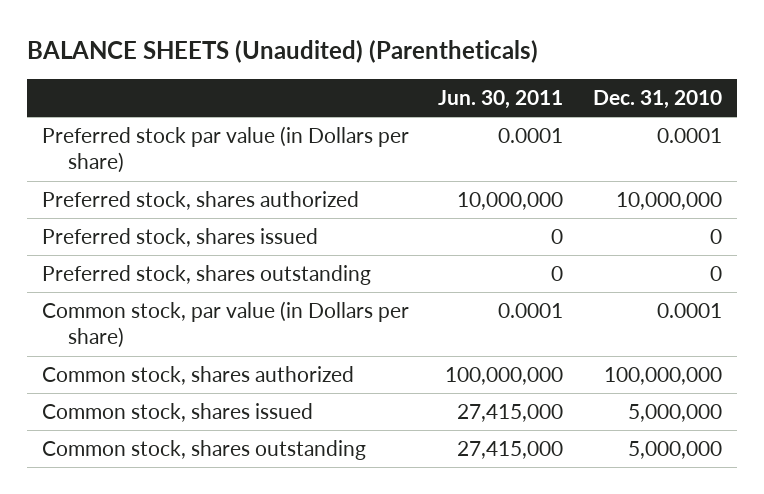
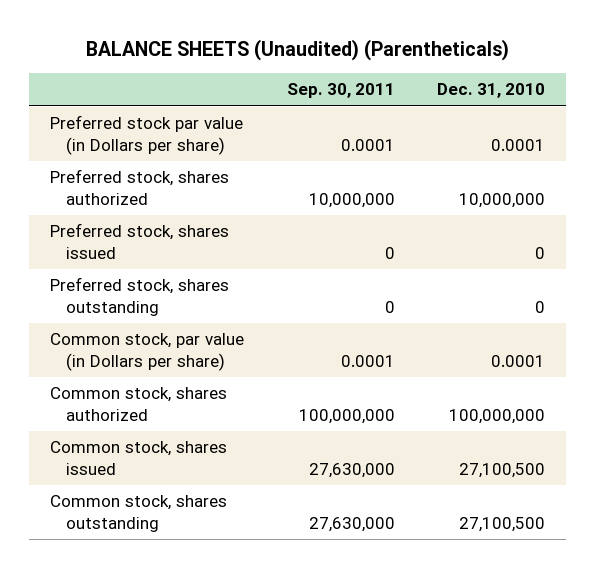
- | Jun. 30, 2011 | Dec. 31, 2010
+ | Sep. 30, 2011 | Dec. 31, 2010
- Common stock, shares issued | 27,415,000 | 5,000,000
- Common stock, shares outstanding | 27,415,000 | 5,000,000
+ Common stock, shares issued | 27,630,000 | 27,100,500
+ Common stock, shares outstanding | 27,630,000 | 27,100,500

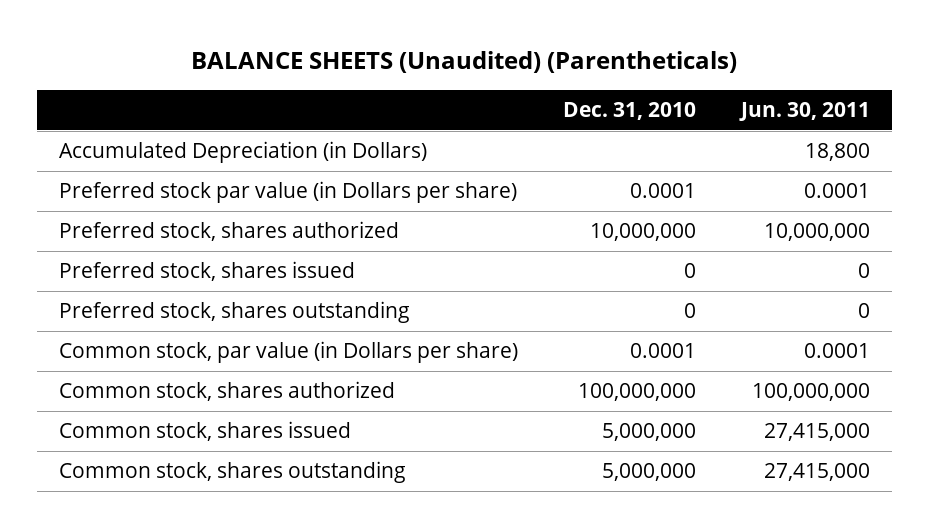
- | Sep. 30, 2011 | Dec. 31, 2010
+ | Dec. 31, 2010 | Jun. 30, 2011
+ Accumulated Depreciation (in Dollars) | | 18,800
- Common stock, shares issued | 27,630,000 | 27,100,500
- Common stock, shares outstanding | 27,630,000 | 27,100,500
+ Common stock, shares issued | 5,000,000 | 27,415,000
+ Common stock, shares outstanding | 5,000,000 | 27,415,000

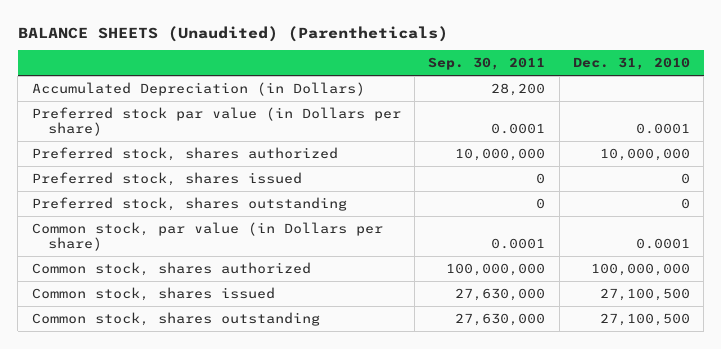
- | Dec. 31, 2010 | Jun. 30, 2011
+ | Sep. 30, 2011 | Dec. 31, 2010
- Common stock, shares issued | 5,000,000 | 27,415,000
- Common stock, shares outstanding | 5,000,000 | 27,415,000
+ Common stock, shares issued | 27,630,000 | 27,100,500
+ Common stock, shares outstanding | 27,630,000 | 27,100,500

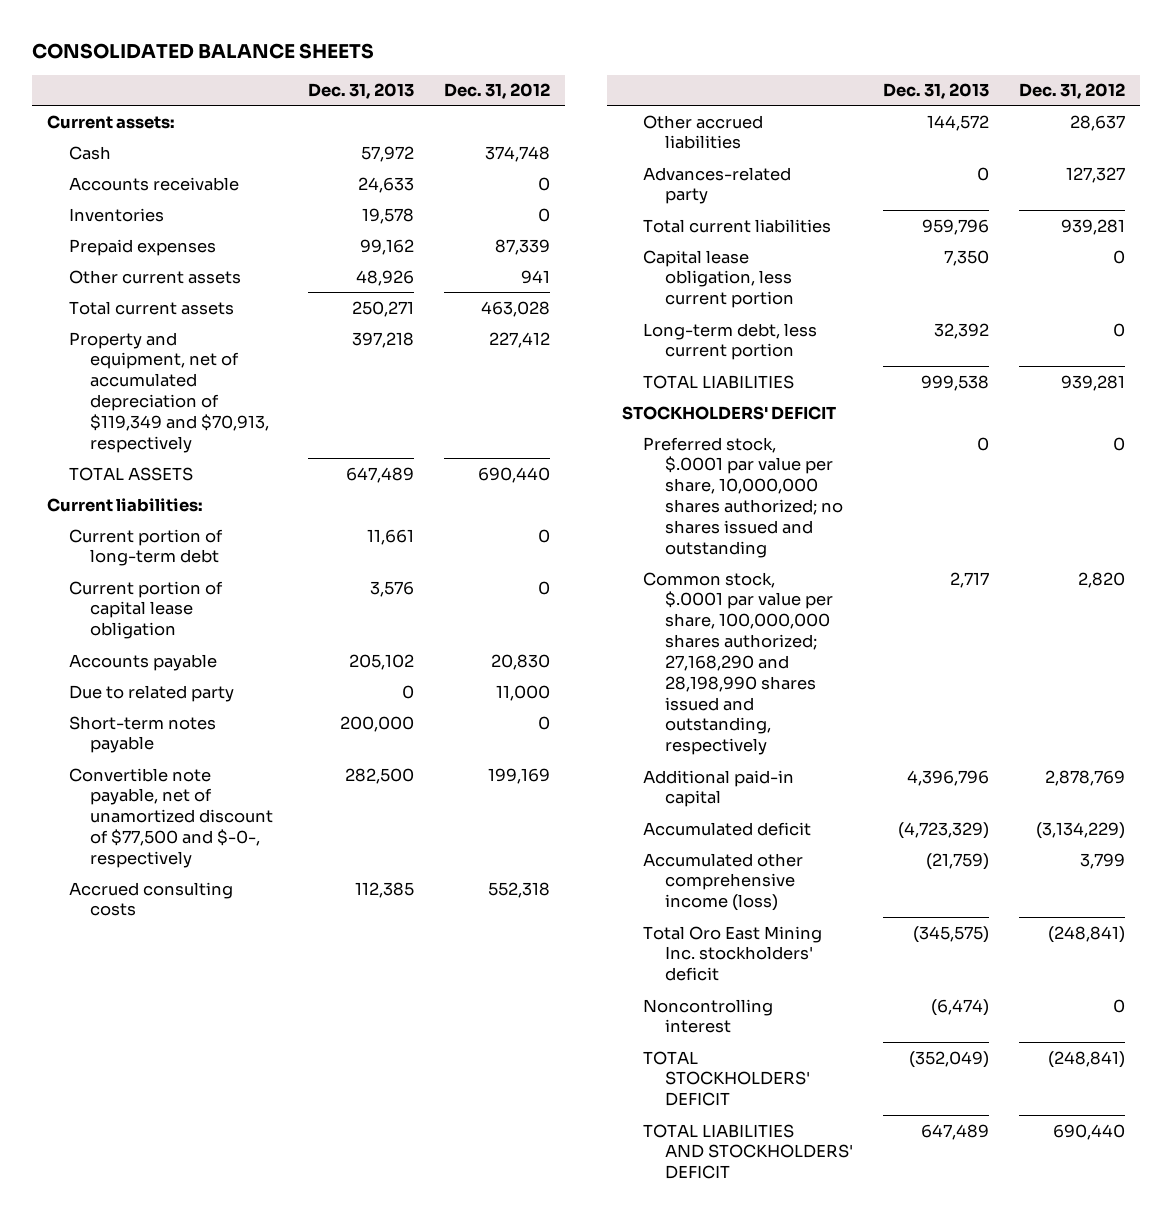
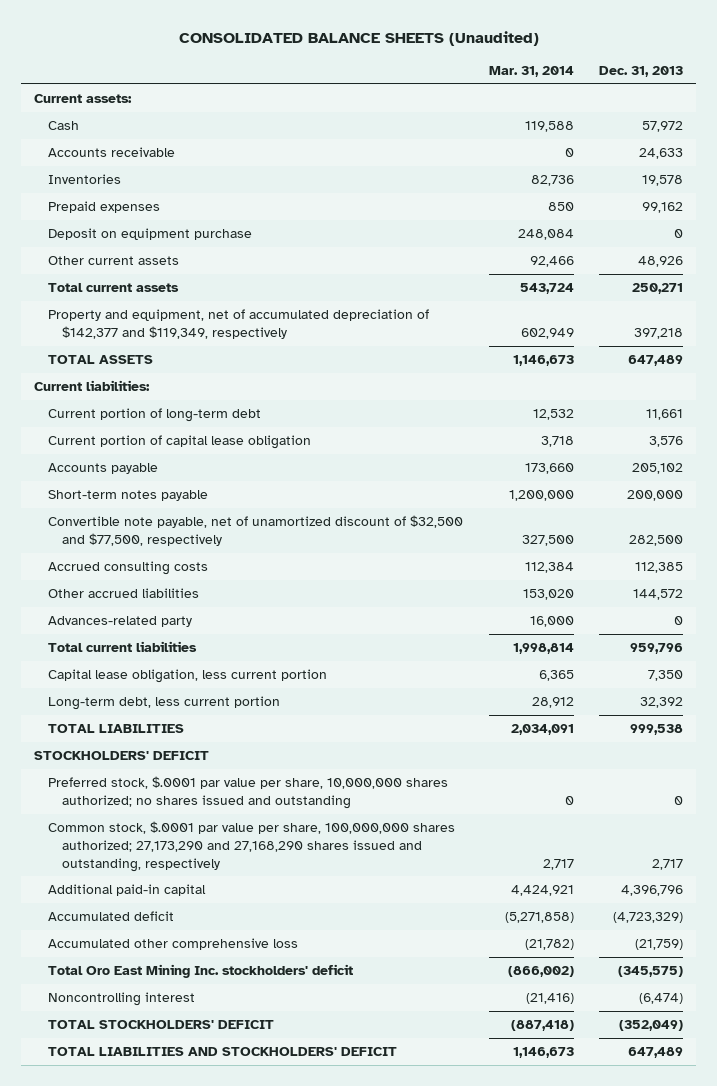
- CONSOLIDATED BALANCE SHEETS
+ CONSOLIDATED BALANCE SHEETS (Unaudited)
- | Dec. 31, 2013 | Dec. 31, 2012
+ | Mar. 31, 2014 | Dec. 31, 2013
+ Deposit on equipment purchase | 248,084 | 0
- Property and equipment, net of accumulated depreciation of $119,349 and $70,913, respectively | 397,218 | 227,412
+ Property and equipment, net of accumulated depreciation of $142,377 and $119,349, respectively | 602,949 | 397,218
- Due to related party | 0 | 11,000
- Convertible note payable, net of unamortized discount of $77,500 and $-0-, respectively | 282,500 | 199,169
+ Convertible note payable, net of unamortized discount of $32,500 and $77,500, respectively | 327,500 | 282,500
- Common stock, $.0001 par value per share, 100,000,000 shares authorized; 27,168,290 and 28,198,990 shares issued and outstanding, respectively | 2,717 | 2,820
+ Common stock, $.0001 par value per share, 100,000,000 shares authorized; 27,173,290 and 27,168,290 shares issued and outstanding, respectively | 2,717 | 2,717
- Accumulated other comprehensive income (loss) | (21,759) | 3,799
+ Accumulated other comprehensive loss | (21,782) | (21,759)

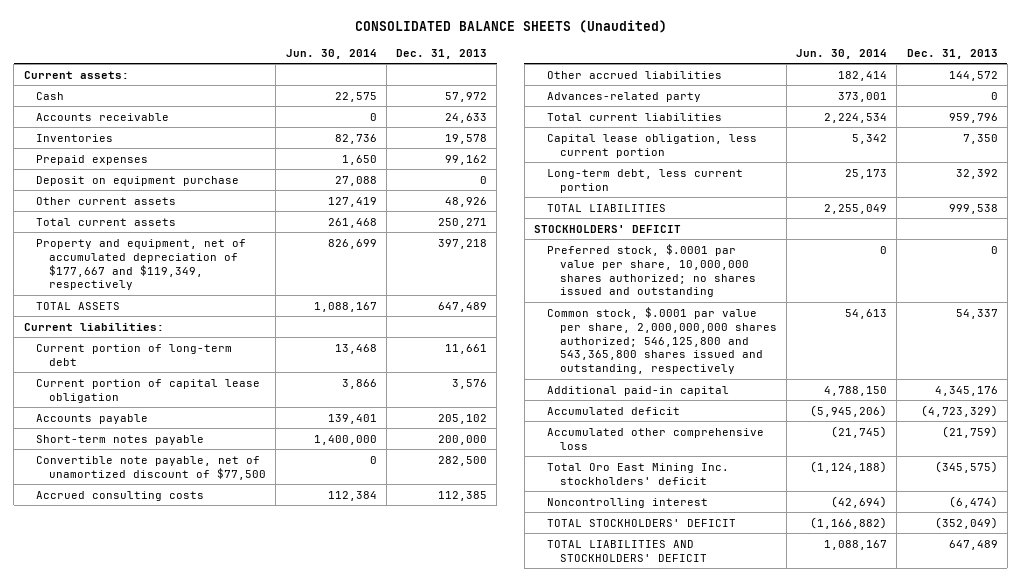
- | Mar. 31, 2014 | Dec. 31, 2013
+ | Jun. 30, 2014 | Dec. 31, 2013
- Property and equipment, net of accumulated depreciation of $142,377 and $119,349, respectively | 602,949 | 397,218
+ Property and equipment, net of accumulated depreciation of $177,667 and $119,349, respectively | 826,699 | 397,218
- Convertible note payable, net of unamortized discount of $32,500 and $77,500, respectively | 327,500 | 282,500
+ Convertible note payable, net of unamortized discount of $77,500 | 0 | 282,500
- Common stock, $.0001 par value per share, 100,000,000 shares authorized; 27,173,290 and 27,168,290 shares issued and outstanding, respectively | 2,717 | 2,717
- Additional paid-in capital | 4,424,921 | 4,396,796
+ Common stock, $.0001 par value per share, 2,000,000,000 shares authorized; 546,125,800 and 543,365,800 shares issued and outstanding, respectively | 54,613 | 54,337
+ Additional paid-in capital | 4,788,150 | 4,345,176

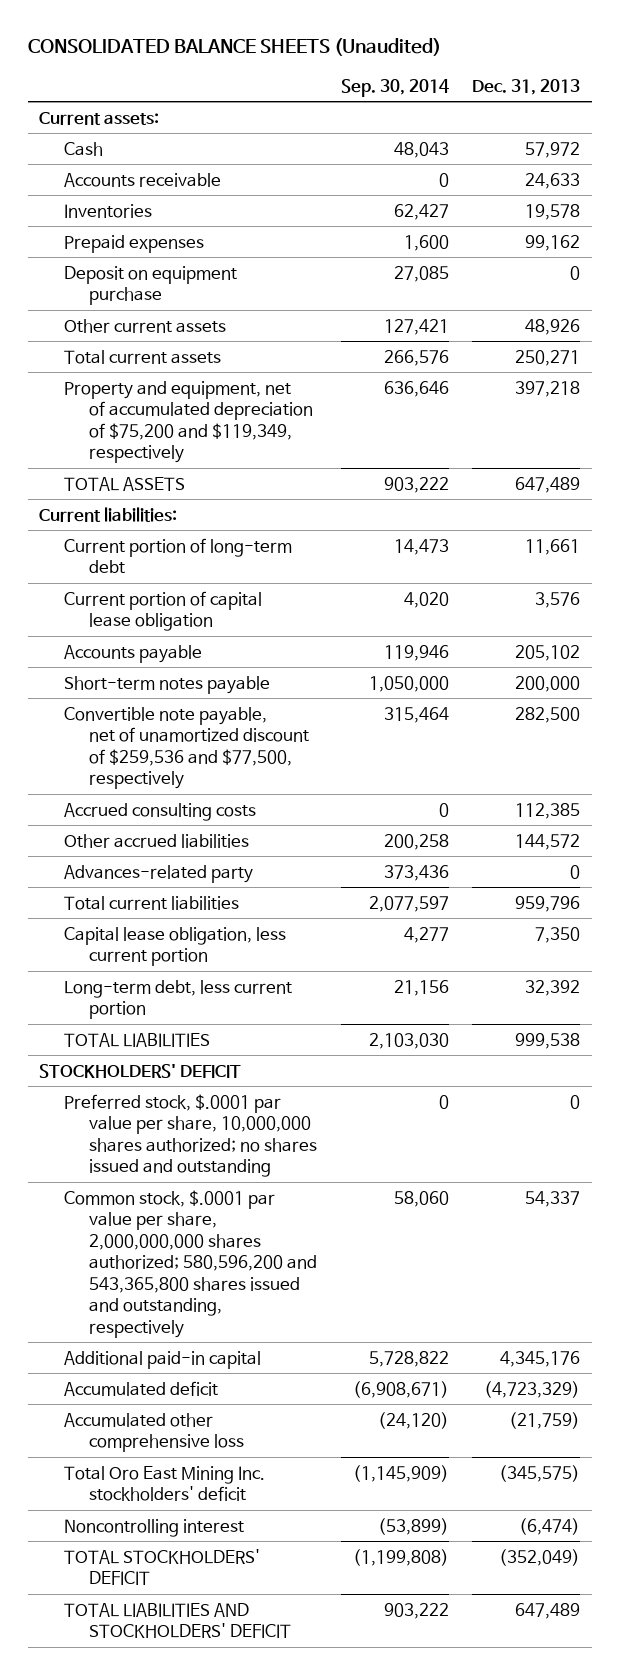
- | Jun. 30, 2014 | Dec. 31, 2013
+ | Sep. 30, 2014 | Dec. 31, 2013
- Property and equipment, net of accumulated depreciation of $177,667 and $119,349, respectively | 826,699 | 397,218
+ Property and equipment, net of accumulated depreciation of $75,200 and $119,349, respectively | 636,646 | 397,218
- Convertible note payable, net of unamortized discount of $77,500 | 0 | 282,500
+ Convertible note payable, net of unamortized discount of $259,536 and $77,500, respectively | 315,464 | 282,500
- Common stock, $.0001 par value per share, 2,000,000,000 shares authorized; 546,125,800 and 543,365,800 shares issued and outstanding, respectively | 54,613 | 54,337
+ Common stock, $.0001 par value per share, 2,000,000,000 shares authorized; 580,596,200 and 543,365,800 shares issued and outstanding, respectively | 58,060 | 54,337

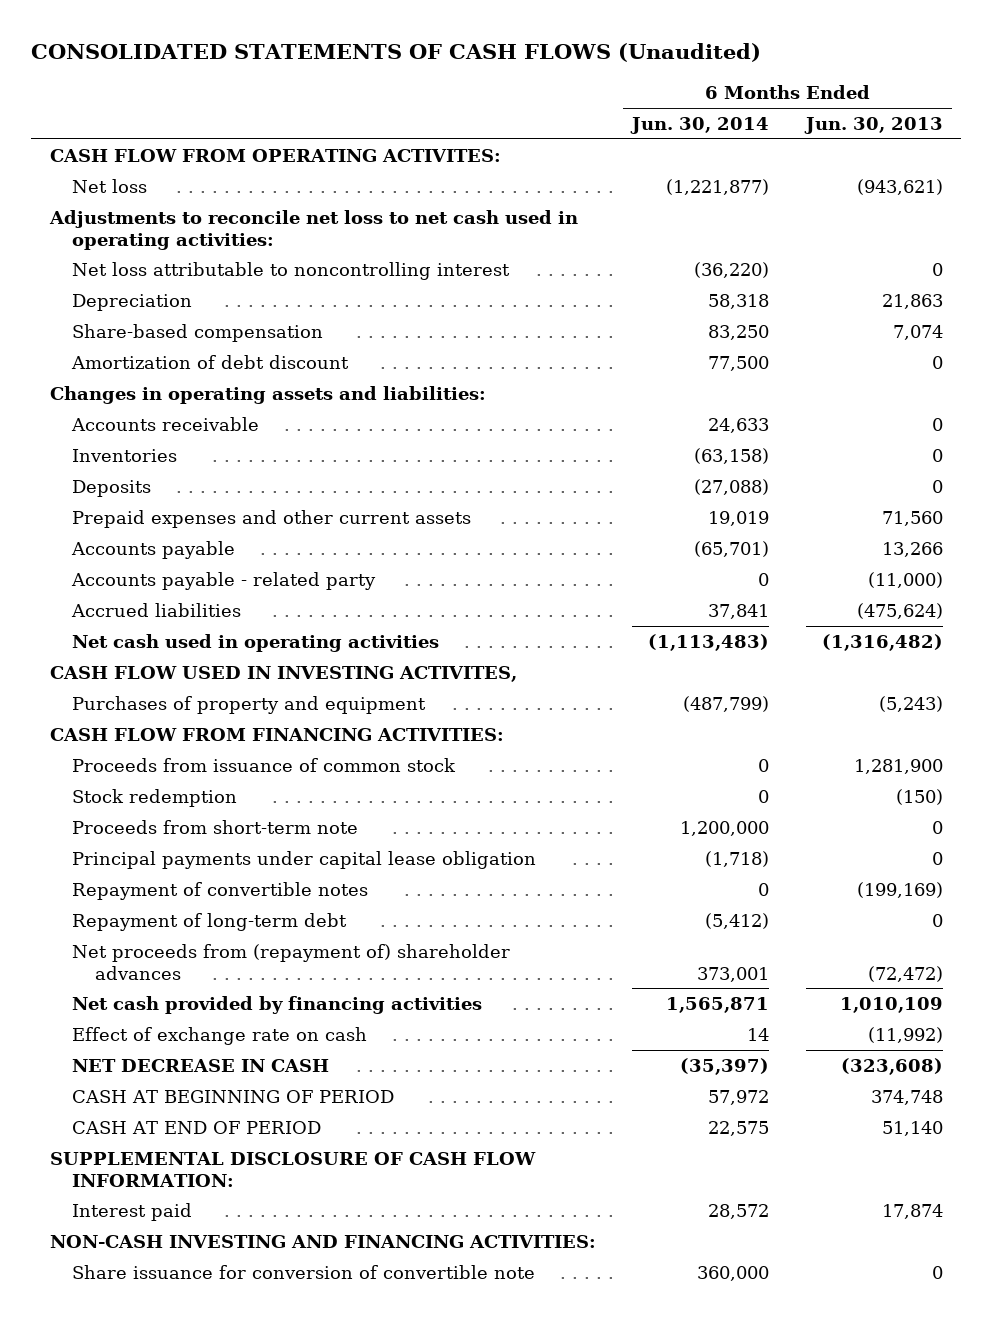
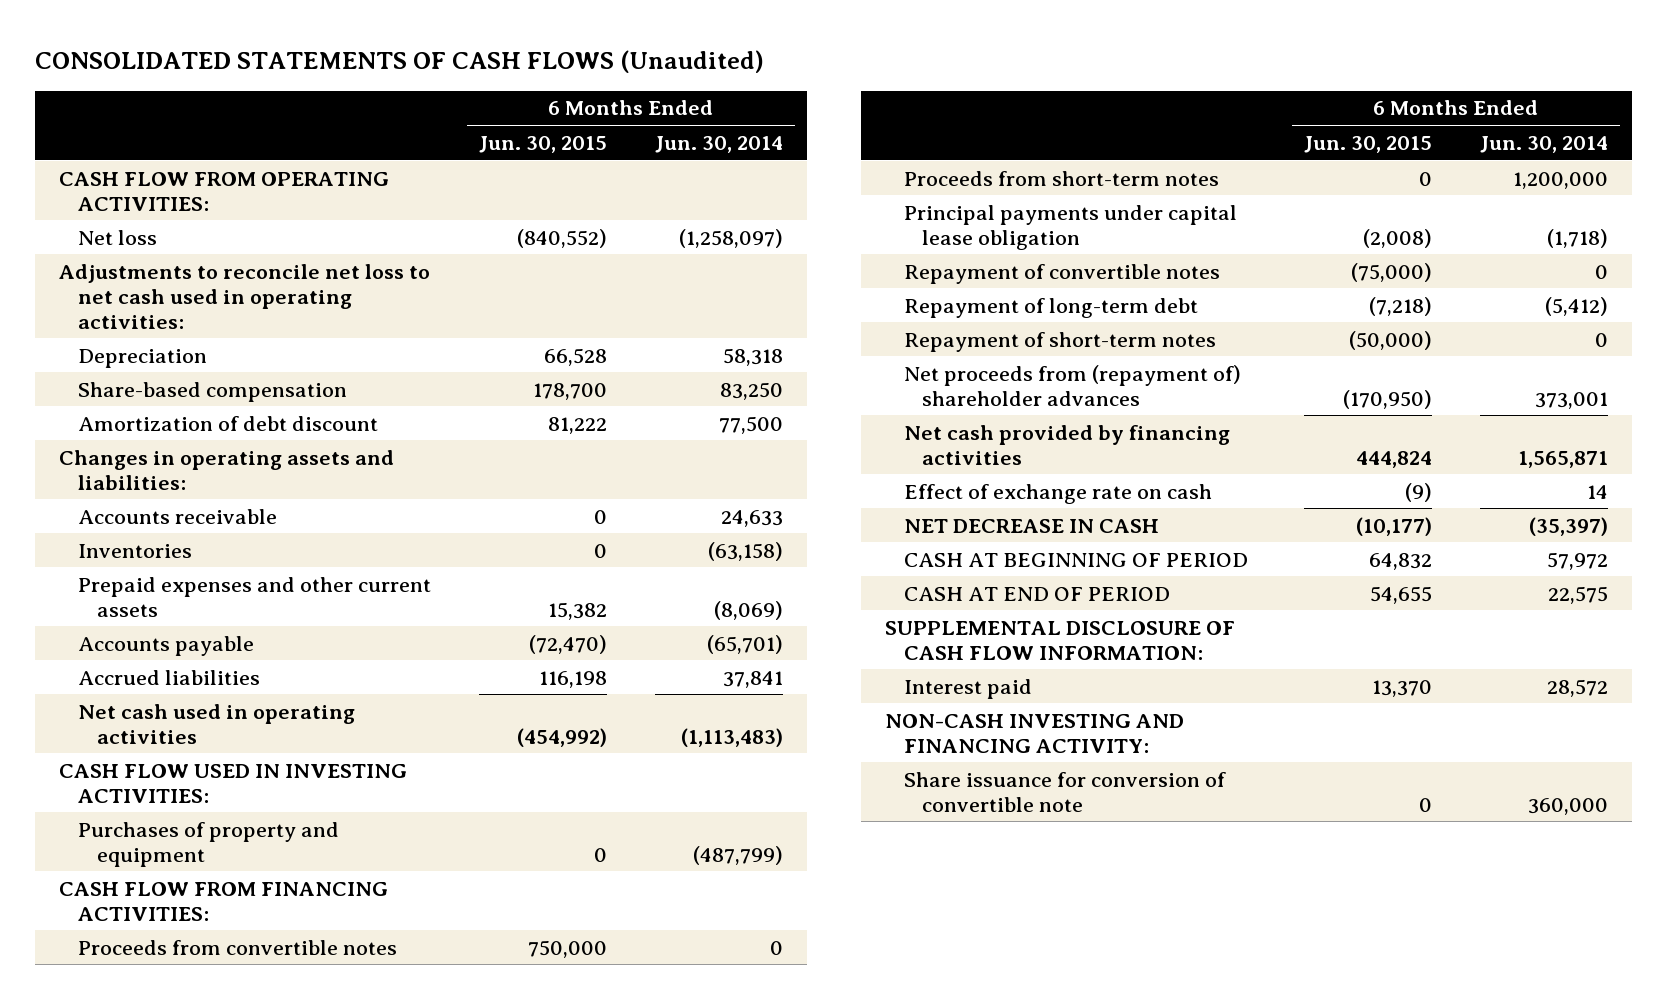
- | 6 Months Ended Jun. 30, 2014 | 6 Months Ended Jun. 30, 2013
+ | 6 Months Ended Jun. 30, 2015 | 6 Months Ended Jun. 30, 2014
- CASH FLOW FROM OPERATING ACTIVITES:
- Net loss | (1,221,877) | (943,621)
+ CASH FLOW FROM OPERATING ACTIVITIES:
+ Net loss | (840,552) | (1,258,097)
- Net loss attributable to noncontrolling interest | (36,220) | 0
- Deposits | (27,088) | 0
- Prepaid expenses and other current assets | 19,019 | 71,560
+ Prepaid expenses and other current assets | 15,382 | (8,069)
- Accounts payable - related party | 0 | (11,000)
- CASH FLOW USED IN INVESTING ACTIVITES,
+ CASH FLOW USED IN INVESTING ACTIVITIES:
- Proceeds from issuance of common stock | 0 | 1,281,900
- Stock redemption | 0 | (150)
- Proceeds from short-term note | 1,200,000 | 0
+ Proceeds from convertible notes | 750,000 | 0
+ Proceeds from short-term notes | 0 | 1,200,000
+ Repayment of short-term notes | (50,000) | 0
- NON-CASH INVESTING AND FINANCING ACTIVITIES:
+ NON-CASH INVESTING AND FINANCING ACTIVITY:

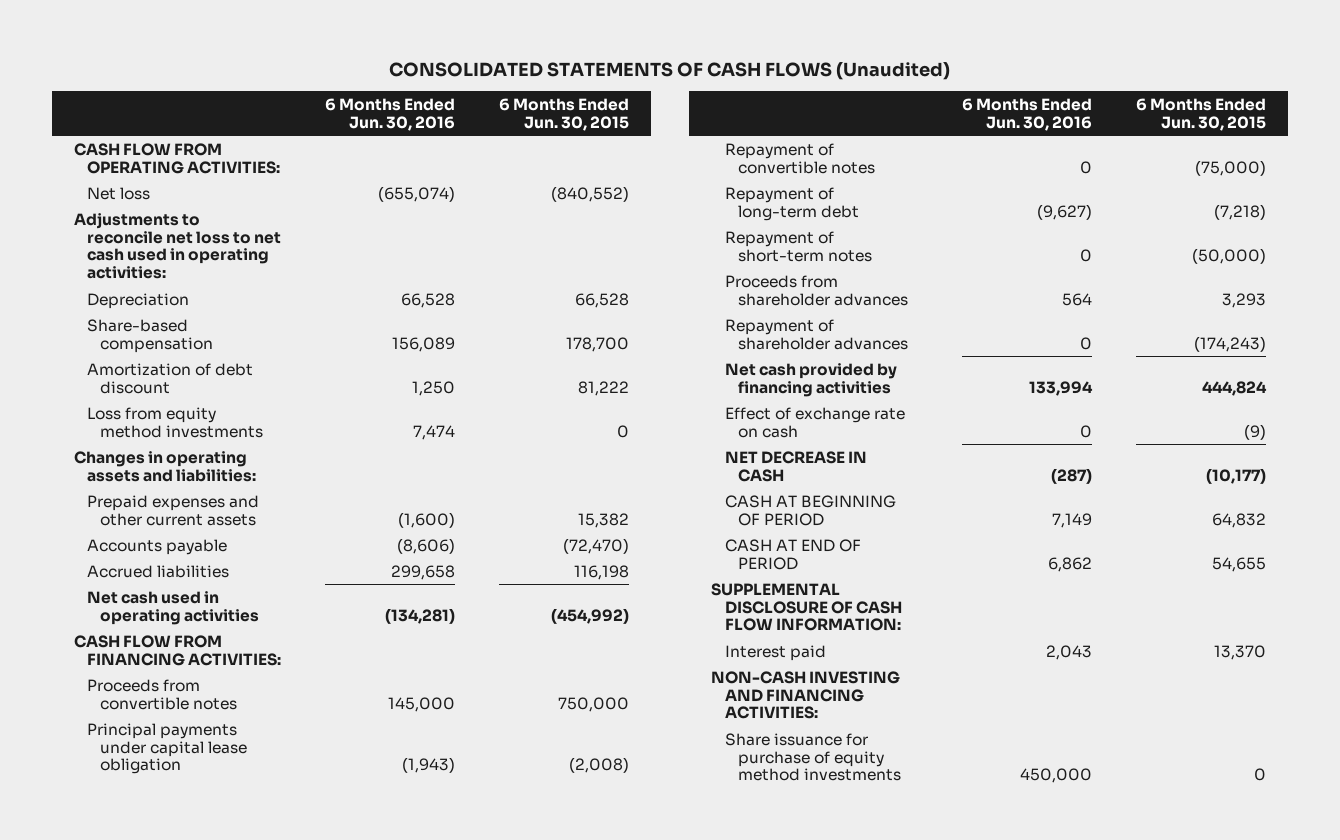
- | 6 Months Ended Jun. 30, 2015 | 6 Months Ended Jun. 30, 2014
+ | 6 Months Ended Jun. 30, 2016 | 6 Months Ended Jun. 30, 2015
+ Loss from equity method investments | 7,474 | 0
- Accounts receivable | 0 | 24,633
- Inventories | 0 | (63,158)
- CASH FLOW USED IN INVESTING ACTIVITIES:
- Purchases of property and equipment | 0 | (487,799)
- Proceeds from short-term notes | 0 | 1,200,000
- Net proceeds from (repayment of) shareholder advances | (170,950) | 373,001
+ Proceeds from shareholder advances | 564 | 3,293
+ Repayment of shareholder advances | 0 | (174,243)
- NON-CASH INVESTING AND FINANCING ACTIVITY:
- Share issuance for conversion of convertible note | 0 | 360,000
+ NON-CASH INVESTING AND FINANCING ACTIVITIES:
+ Share issuance for purchase of equity method investments | 450,000 | 0

